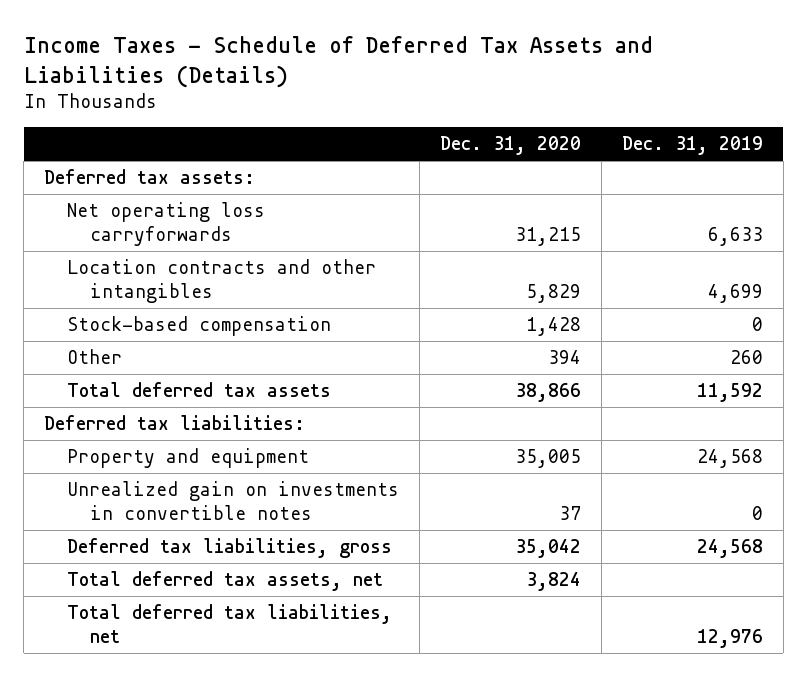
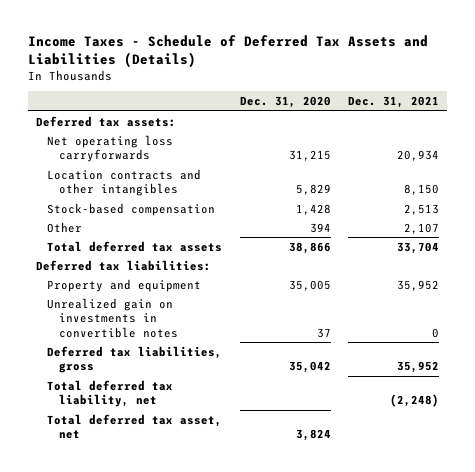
- | Dec. 31, 2020 | Dec. 31, 2019
+ | Dec. 31, 2020 | Dec. 31, 2021
- Total deferred tax assets, net | 3,824 |
- Total deferred tax liabilities, net | | 12,976
+ Total deferred tax liability, net | | (2,248)
+ Total deferred tax asset, net | 3,824 |

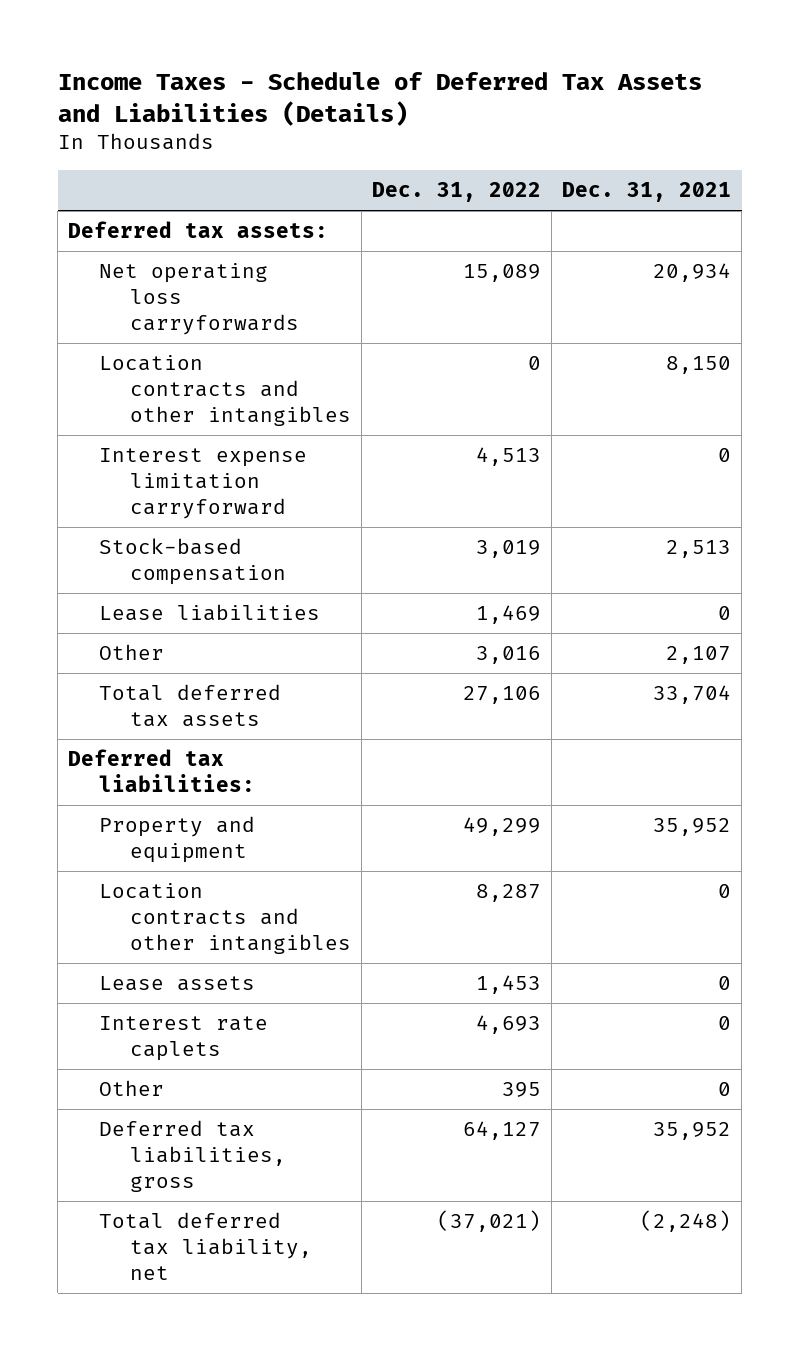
- | Dec. 31, 2020 | Dec. 31, 2021
+ | Dec. 31, 2022 | Dec. 31, 2021
+ Interest expense limitation carryforward | 4,513 | 0
+ Lease liabilities | 1,469 | 0
- Unrealized gain on investments in convertible notes | 37 | 0
+ Location contracts and other intangibles | 8,287 | 0
+ Lease assets | 1,453 | 0
+ Interest rate caplets | 4,693 | 0
+ Other | 395 | 0
- Total deferred tax asset, net | 3,824 |

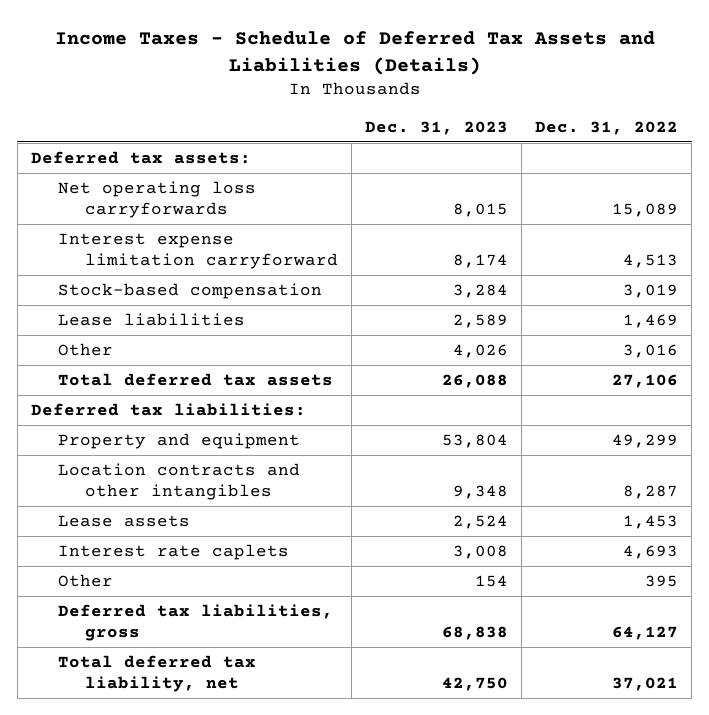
- | Dec. 31, 2022 | Dec. 31, 2021
+ | Dec. 31, 2023 | Dec. 31, 2022
- Location contracts and other intangibles | 0 | 8,150
- Total deferred tax liability, net | (37,021) | (2,248)
+ Total deferred tax liability, net | 42,750 | 37,021

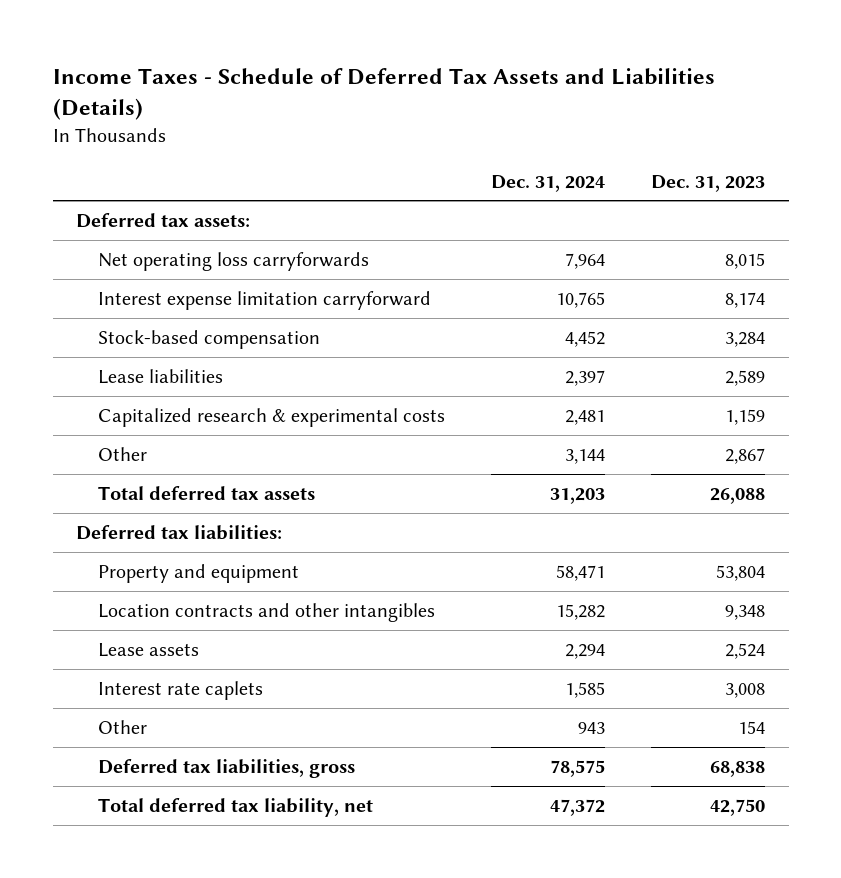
- | Dec. 31, 2023 | Dec. 31, 2022
+ | Dec. 31, 2024 | Dec. 31, 2023
- Other | 4,026 | 3,016
+ Capitalized research & experimental costs | 2,481 | 1,159
+ Other | 3,144 | 2,867

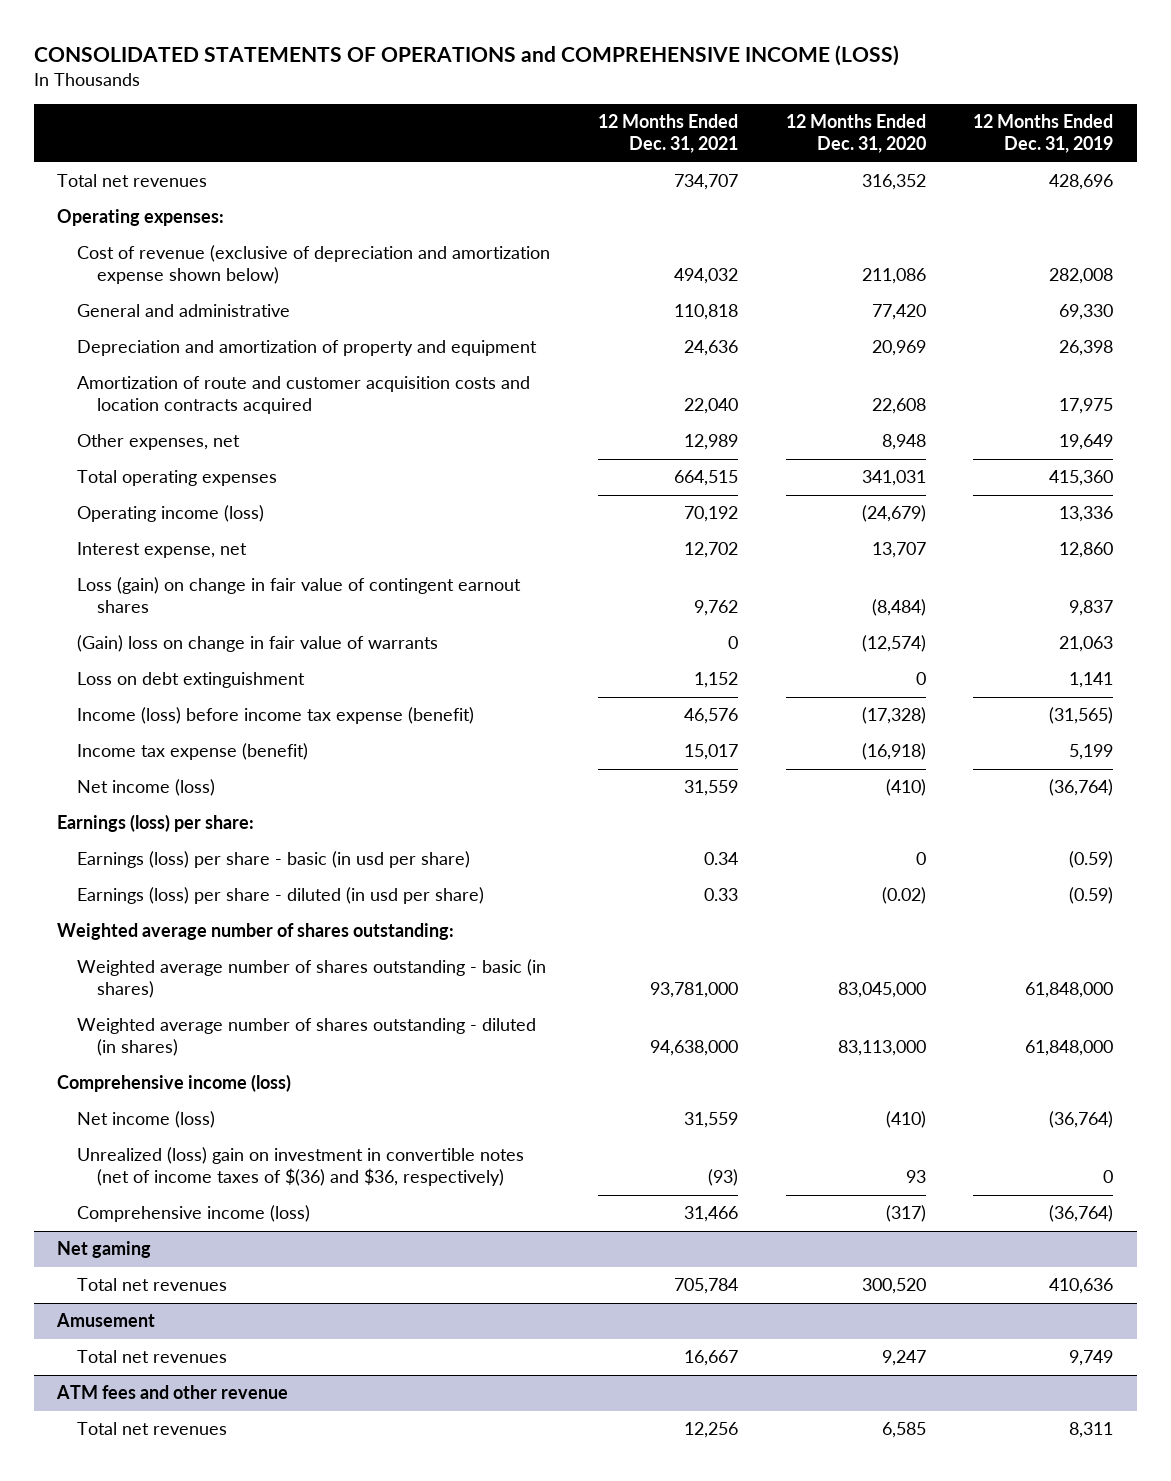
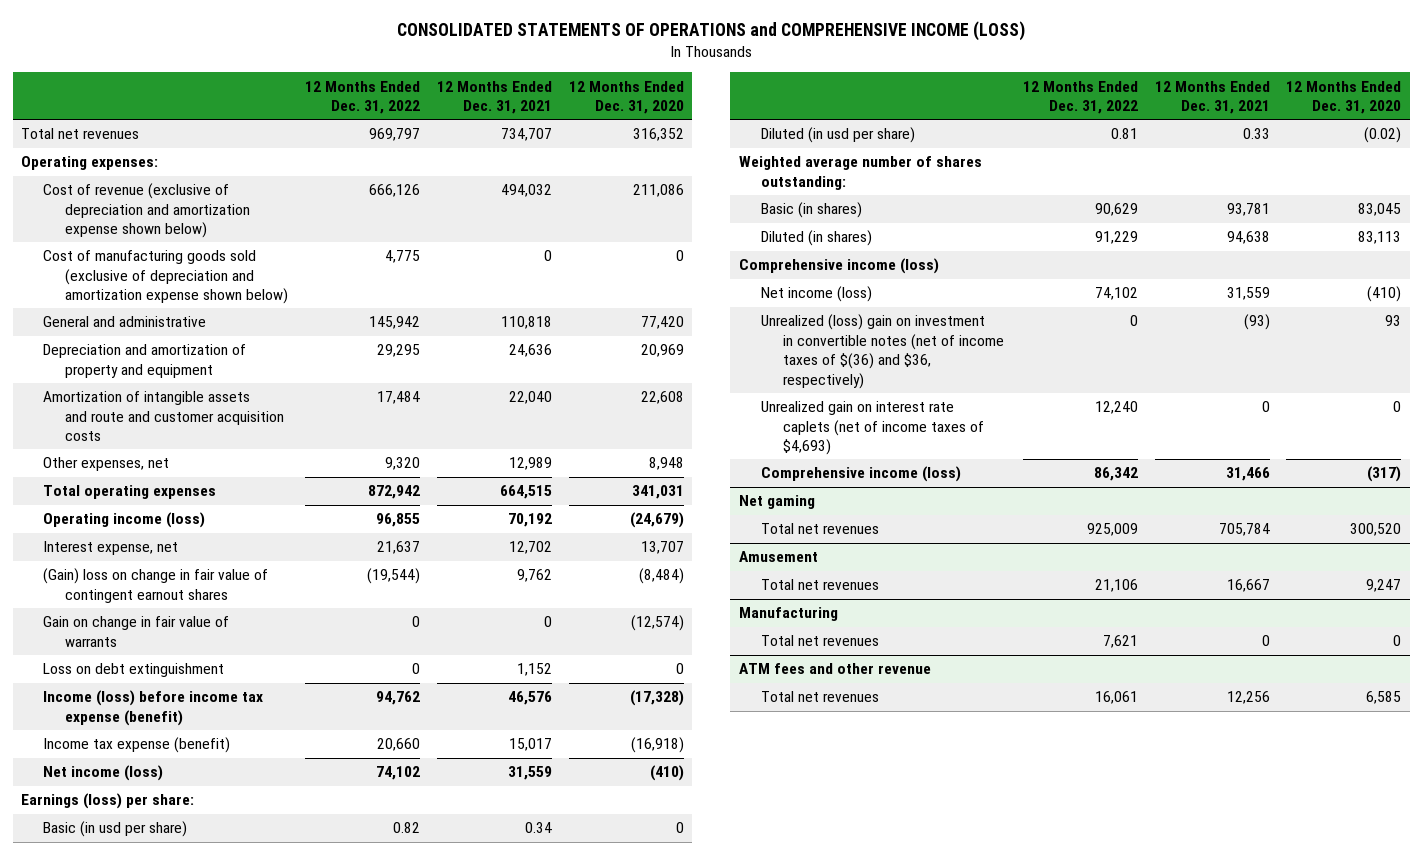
- | 12 Months Ended Dec. 31, 2021 | 12 Months Ended Dec. 31, 2020 | 12 Months Ended Dec. 31, 2019
+ | 12 Months Ended Dec. 31, 2022 | 12 Months Ended Dec. 31, 2021 | 12 Months Ended Dec. 31, 2020
+ Cost of manufacturing goods sold (exclusive of depreciation and amortization expense shown below) | 4,775 | 0 | 0
- Amortization of route and customer acquisition costs and location contracts acquired | 22,040 | 22,608 | 17,975
+ Amortization of intangible assets and route and customer acquisition costs | 17,484 | 22,040 | 22,608
- Loss (gain) on change in fair value of contingent earnout shares | 9,762 | (8,484) | 9,837
- (Gain) loss on change in fair value of warrants | 0 | (12,574) | 21,063
+ (Gain) loss on change in fair value of contingent earnout shares | (19,544) | 9,762 | (8,484)
+ Gain on change in fair value of warrants | 0 | 0 | (12,574)
- Earnings (loss) per share - basic (in usd per share) | 0.34 | 0 | (0.59)
- Earnings (loss) per share - diluted (in usd per share) | 0.33 | (0.02) | (0.59)
+ Basic (in usd per share) | 0.82 | 0.34 | 0
+ Diluted (in usd per share) | 0.81 | 0.33 | (0.02)
- Weighted average number of shares outstanding - basic (in shares) | 93,781,000 | 83,045,000 | 61,848,000
- Weighted average number of shares outstanding - diluted (in shares) | 94,638,000 | 83,113,000 | 61,848,000
+ Basic (in shares) | 90,629 | 93,781 | 83,045
+ Diluted (in shares) | 91,229 | 94,638 | 83,113
+ Unrealized gain on interest rate caplets (net of income taxes of $4,693) | 12,240 | 0 | 0
+ Manufacturing
+ Total net revenues | 7,621 | 0 | 0

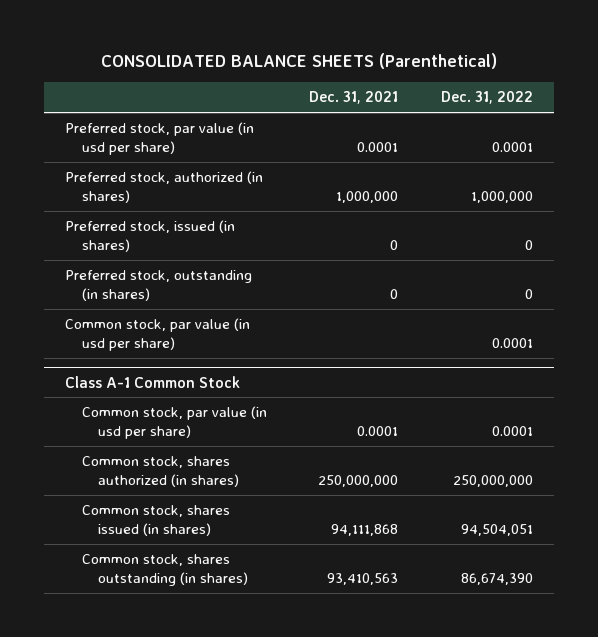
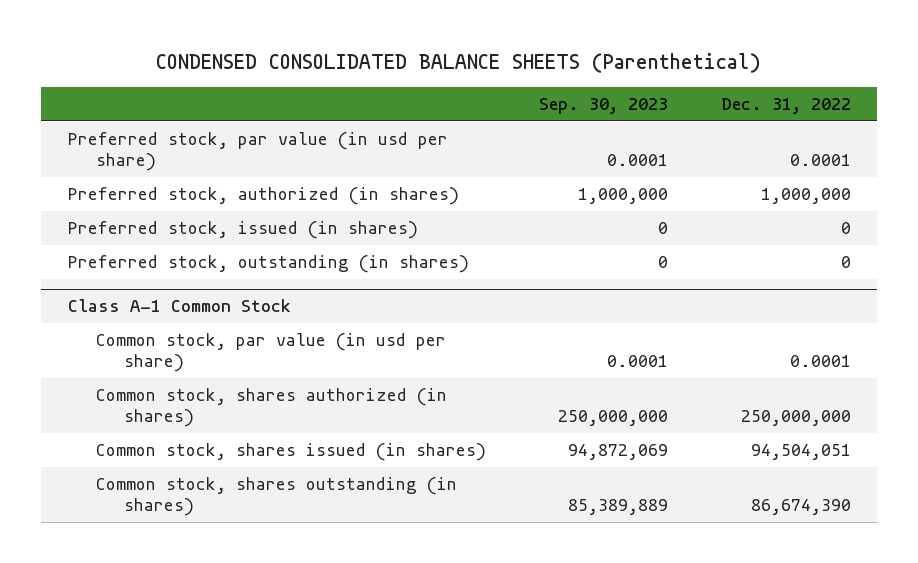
- CONSOLIDATED BALANCE SHEETS (Parenthetical)
+ CONDENSED CONSOLIDATED BALANCE SHEETS (Parenthetical)
- | Dec. 31, 2021 | Dec. 31, 2022
+ | Sep. 30, 2023 | Dec. 31, 2022
- Common stock, par value (in usd per share) | | 0.0001

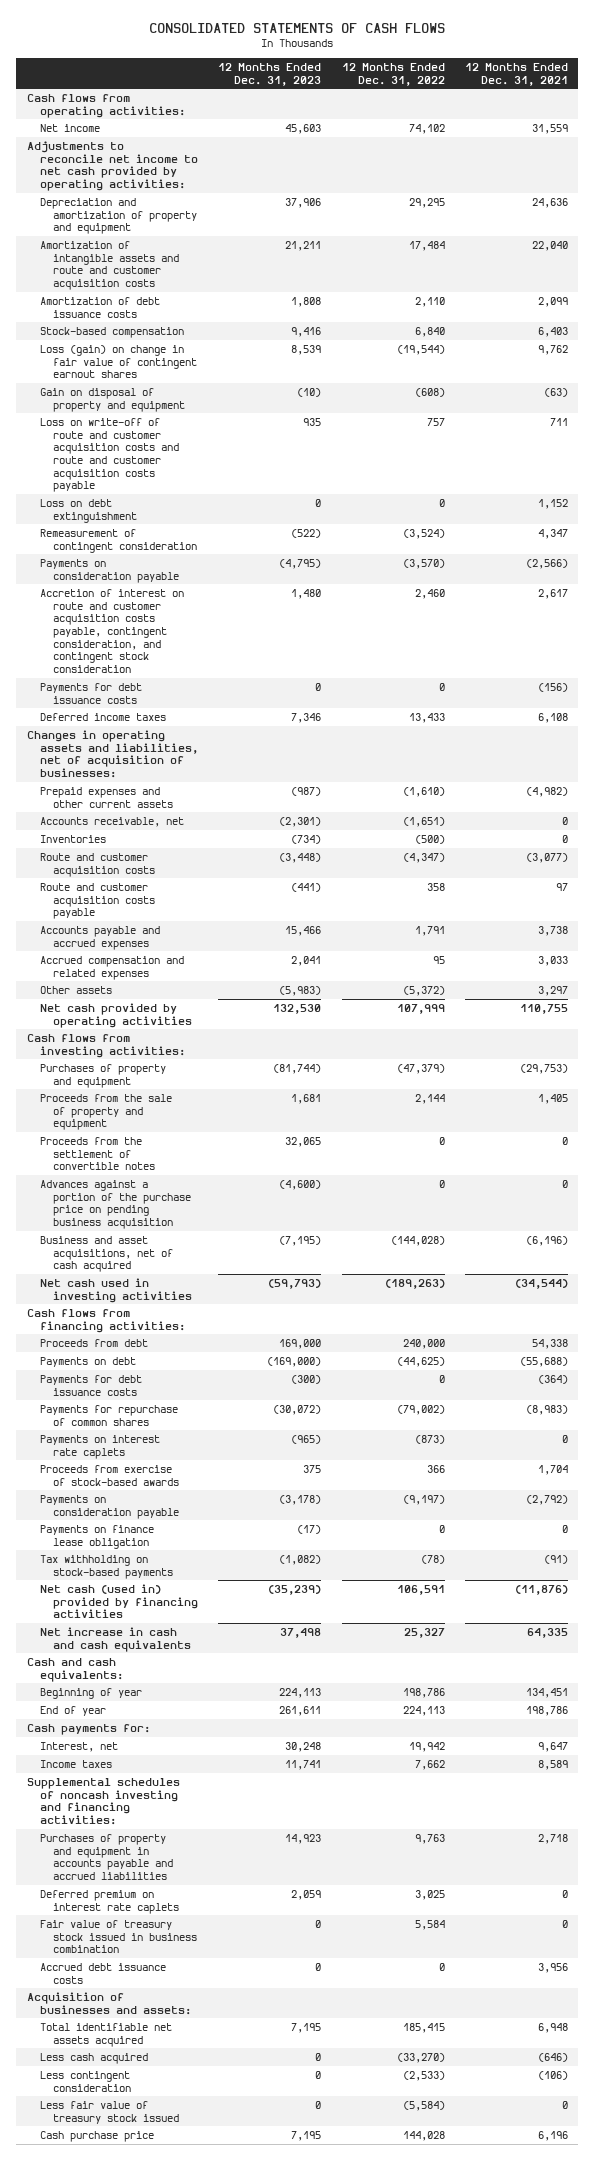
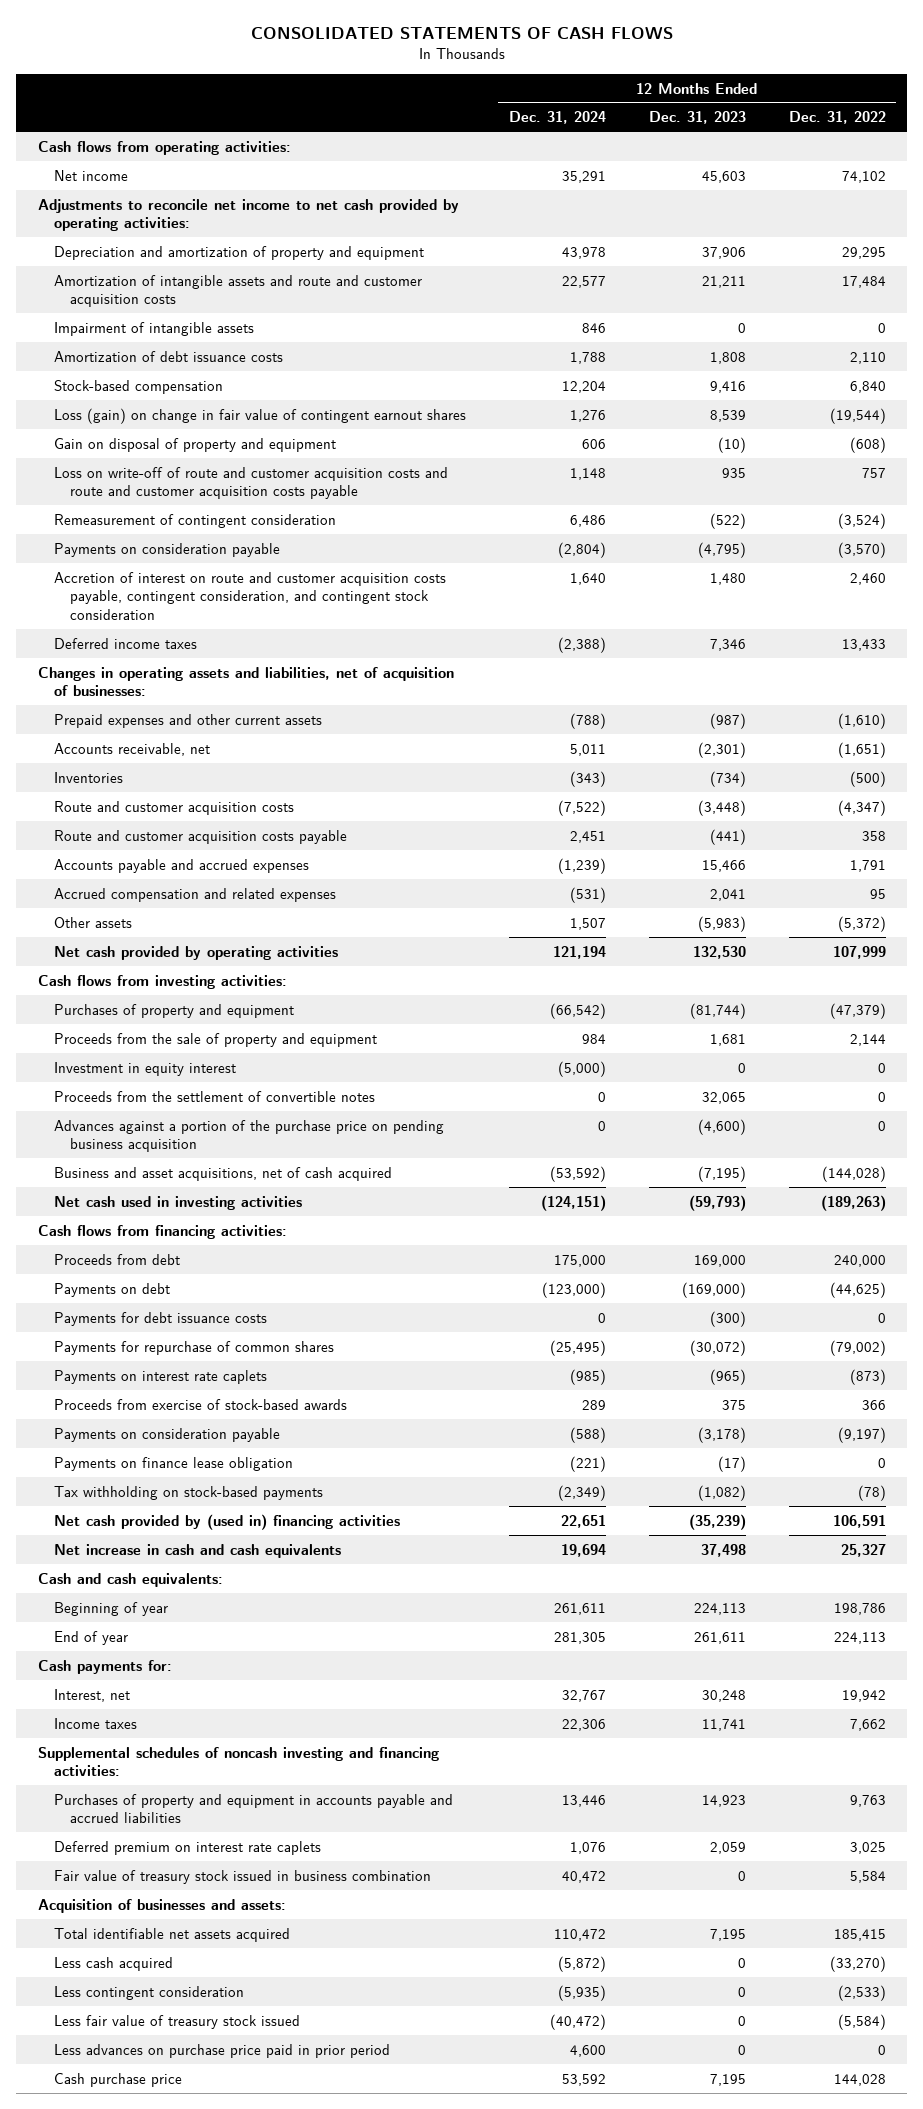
- | 12 Months Ended Dec. 31, 2023 | 12 Months Ended Dec. 31, 2022 | 12 Months Ended Dec. 31, 2021
+ | 12 Months Ended Dec. 31, 2024 | 12 Months Ended Dec. 31, 2023 | 12 Months Ended Dec. 31, 2022
+ Impairment of intangible assets | 846 | 0 | 0
- Loss on debt extinguishment | 0 | 0 | 1,152
- Payments for debt issuance costs | 0 | 0 | (156)
+ Investment in equity interest | (5,000) | 0 | 0
- Net cash (used in) provided by financing activities | (35,239) | 106,591 | (11,876)
+ Net cash provided by (used in) financing activities | 22,651 | (35,239) | 106,591
- Accrued debt issuance costs | 0 | 0 | 3,956
+ Less advances on purchase price paid in prior period | 4,600 | 0 | 0

